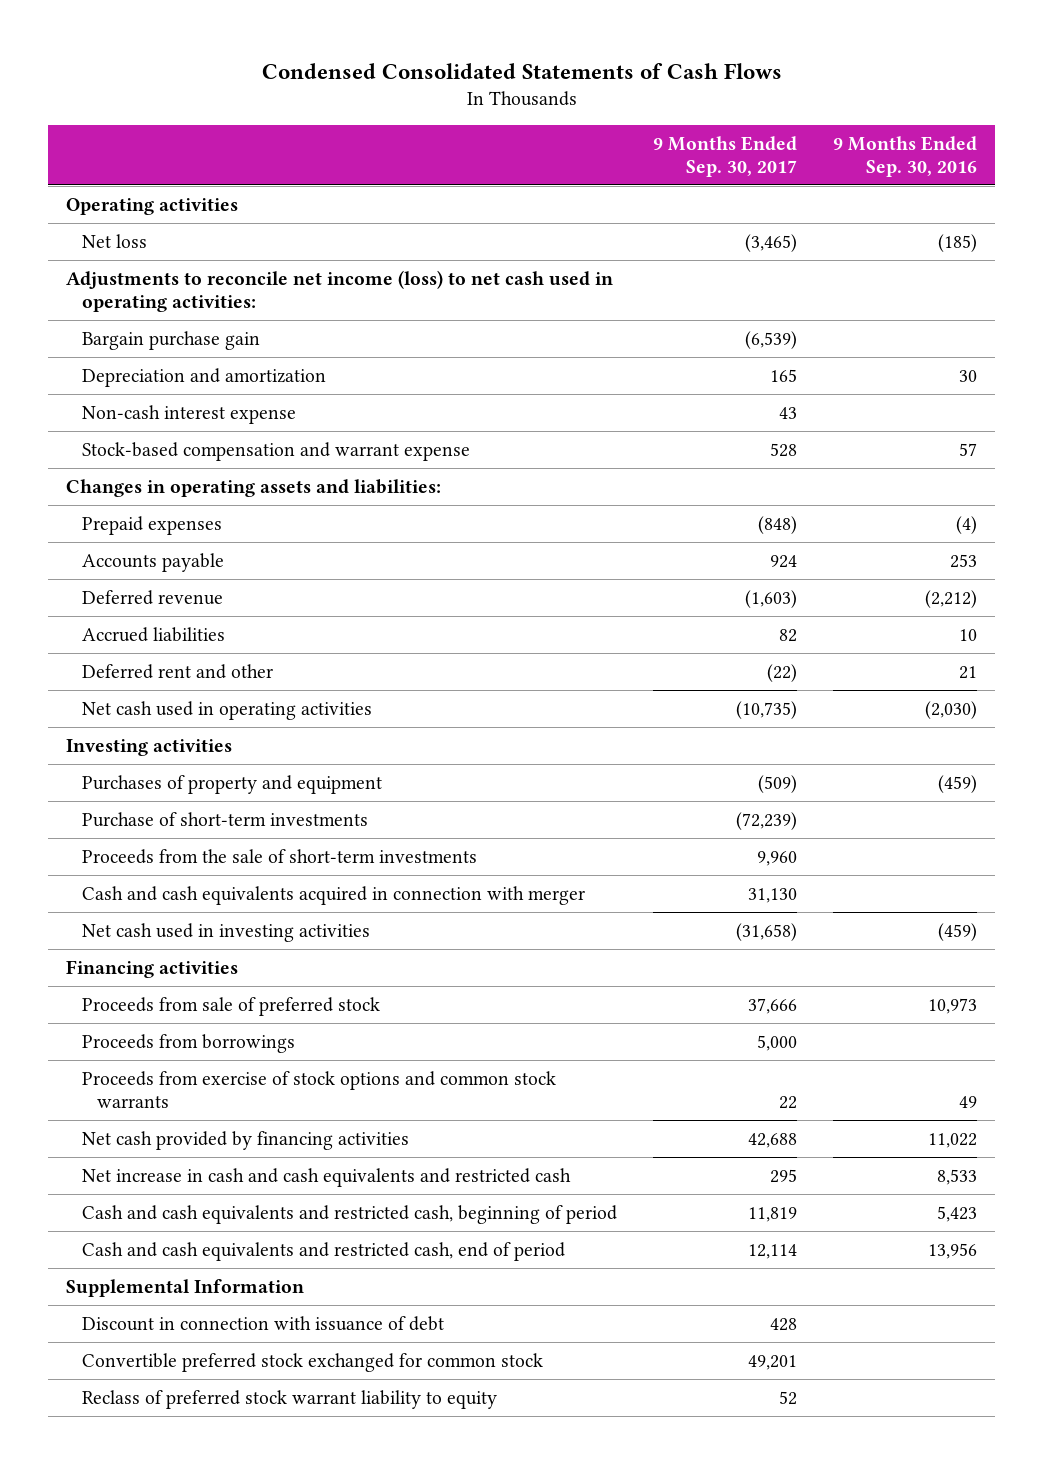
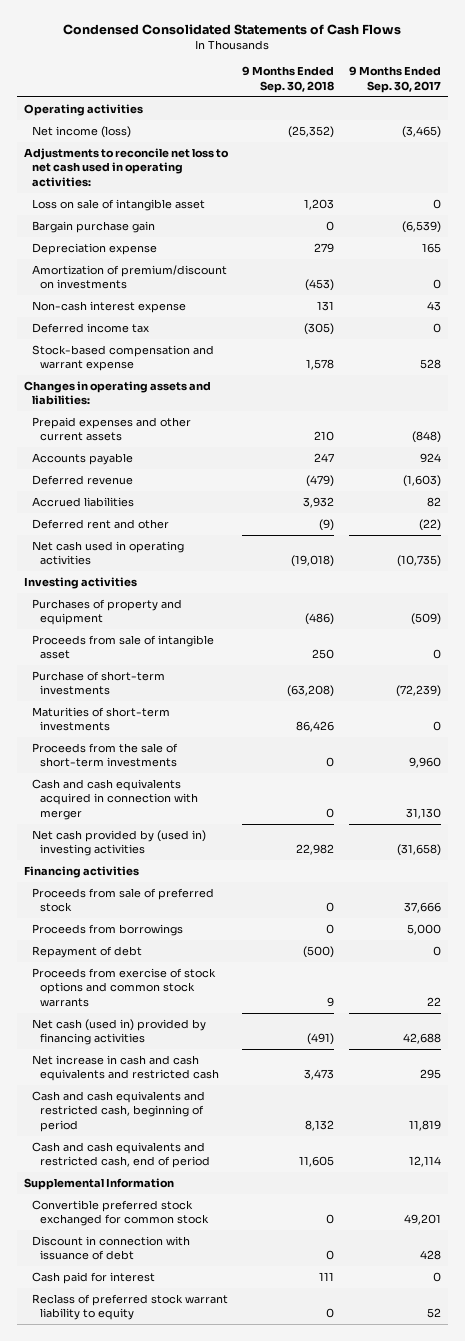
- | 9 Months Ended Sep. 30, 2017 | 9 Months Ended Sep. 30, 2016
+ | 9 Months Ended Sep. 30, 2018 | 9 Months Ended Sep. 30, 2017
- Net loss | (3,465) | (185)
- Adjustments to reconcile net income (loss) to net cash used in operating activities:
+ Net income (loss) | (25,352) | (3,465)
+ Adjustments to reconcile net loss to net cash used in operating activities:
+ Loss on sale of intangible asset | 1,203 | 0
- Depreciation and amortization | 165 | 30
+ Depreciation expense | 279 | 165
+ Amortization of premium/discount on investments | (453) | 0
+ Deferred income tax | (305) | 0
- Prepaid expenses | (848) | (4)
+ Prepaid expenses and other current assets | 210 | (848)
+ Proceeds from sale of intangible asset | 250 | 0
+ Maturities of short-term investments | 86,426 | 0
- Net cash used in investing activities | (31,658) | (459)
+ Net cash provided by (used in) investing activities | 22,982 | (31,658)
+ Repayment of debt | (500) | 0
- Net cash provided by financing activities | 42,688 | 11,022
+ Net cash (used in) provided by financing activities | (491) | 42,688
moved down: Discount in connection with issuance of debt | 0 | 428
+ Cash paid for interest | 111 | 0

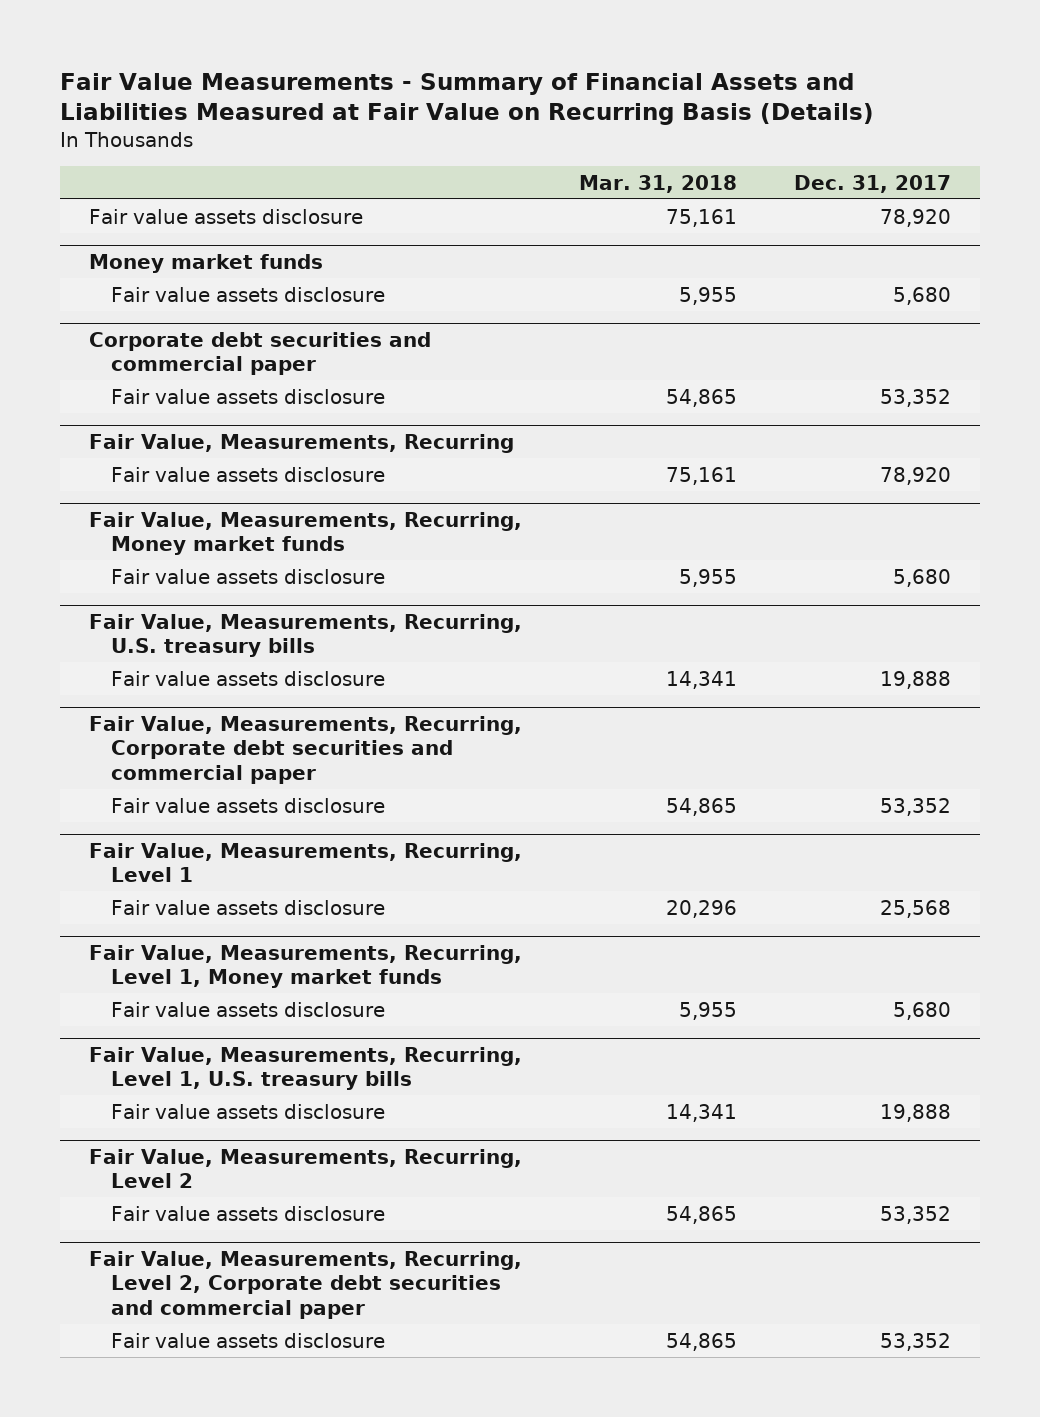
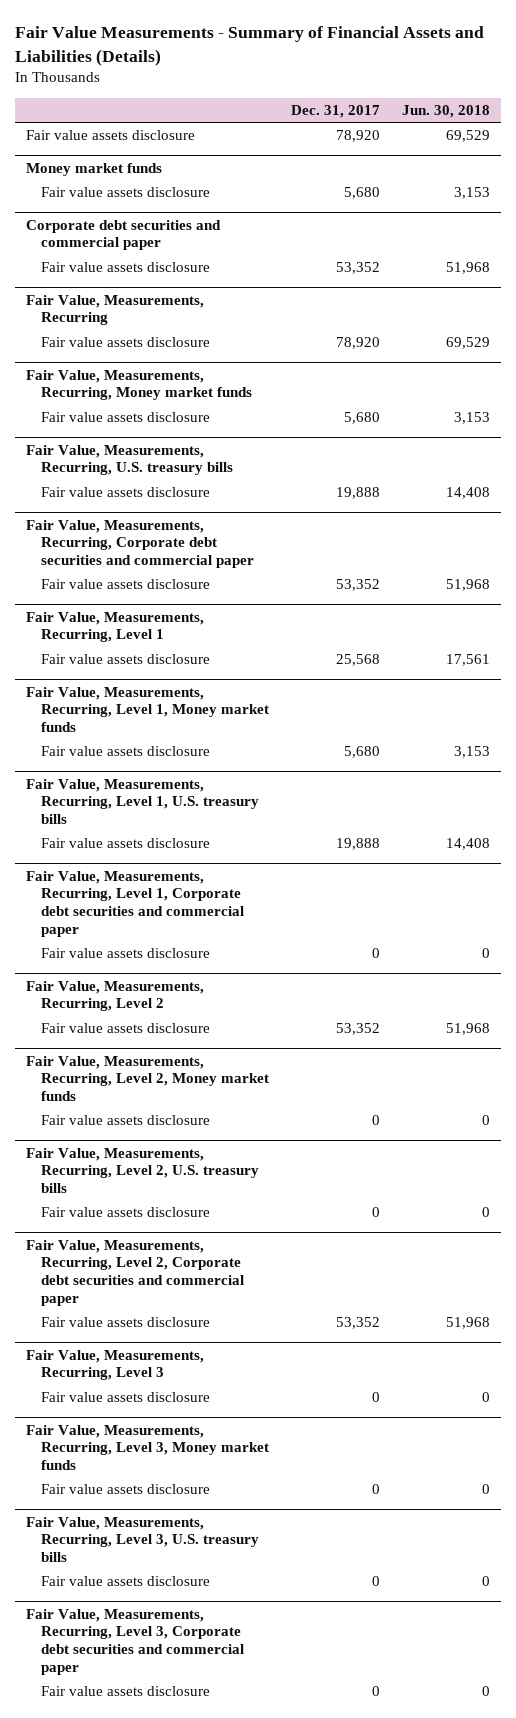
- Fair Value Measurements - Summary of Financial Assets and Liabilities Measured at Fair Value on Recurring Basis (Details)
+ Fair Value Measurements - Summary of Financial Assets and Liabilities (Details)
- | Mar. 31, 2018 | Dec. 31, 2017
+ | Dec. 31, 2017 | Jun. 30, 2018
+ Fair Value, Measurements, Recurring, Level 1, Corporate debt securities and commercial paper
+ Fair value assets disclosure | 0 | 0
+ Fair Value, Measurements, Recurring, Level 2, Money market funds
+ Fair value assets disclosure | 0 | 0
+ Fair Value, Measurements, Recurring, Level 2, U.S. treasury bills
+ Fair value assets disclosure | 0 | 0
+ Fair Value, Measurements, Recurring, Level 3
+ Fair value assets disclosure | 0 | 0
+ Fair Value, Measurements, Recurring, Level 3, Money market funds
+ Fair value assets disclosure | 0 | 0
+ Fair Value, Measurements, Recurring, Level 3, U.S. treasury bills
+ Fair value assets disclosure | 0 | 0
+ Fair Value, Measurements, Recurring, Level 3, Corporate debt securities and commercial paper
+ Fair value assets disclosure | 0 | 0

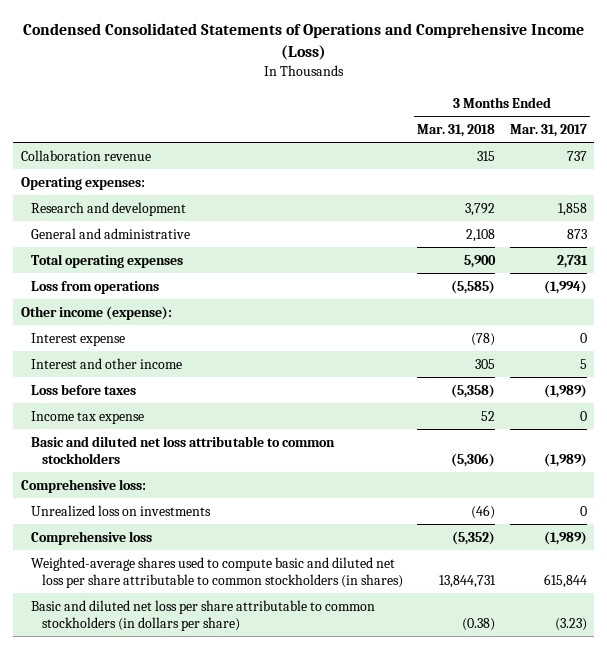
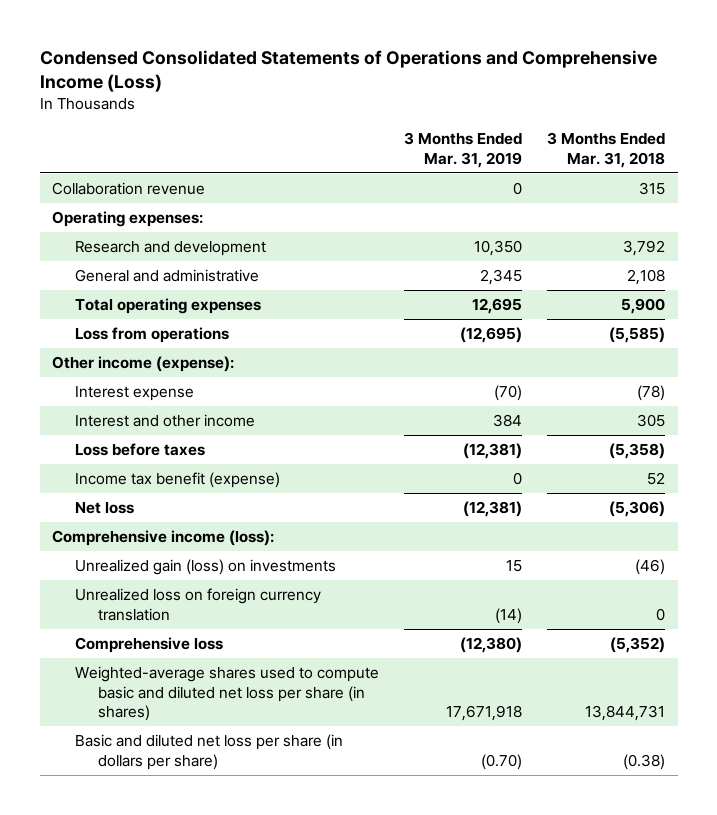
- | 3 Months Ended Mar. 31, 2018 | 3 Months Ended Mar. 31, 2017
+ | 3 Months Ended Mar. 31, 2019 | 3 Months Ended Mar. 31, 2018
- Income tax expense | 52 | 0
- Basic and diluted net loss attributable to common stockholders | (5,306) | (1,989)
- Comprehensive loss:
- Unrealized loss on investments | (46) | 0
+ Income tax benefit (expense) | 0 | 52
+ Net loss | (12,381) | (5,306)
+ Comprehensive income (loss):
+ Unrealized gain (loss) on investments | 15 | (46)
+ Unrealized loss on foreign currency translation | (14) | 0
- Weighted-average shares used to compute basic and diluted net loss per share attributable to common stockholders (in shares) | 13,844,731 | 615,844
- Basic and diluted net loss per share attributable to common stockholders (in dollars per share) | (0.38) | (3.23)
+ Weighted-average shares used to compute basic and diluted net loss per share (in shares) | 17,671,918 | 13,844,731
+ Basic and diluted net loss per share (in dollars per share) | (0.70) | (0.38)

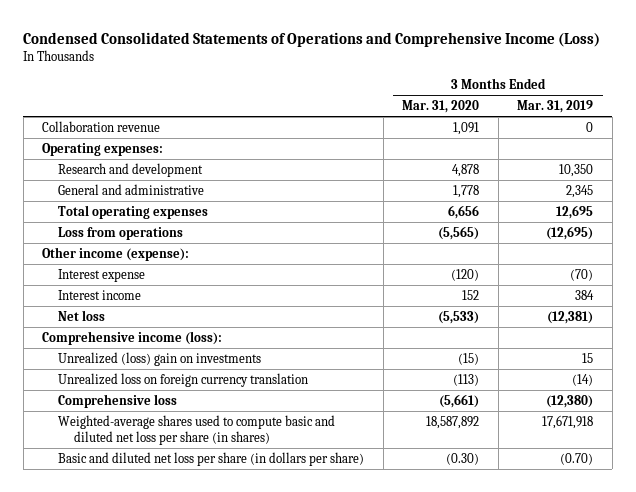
- | 3 Months Ended Mar. 31, 2019 | 3 Months Ended Mar. 31, 2018
+ | 3 Months Ended Mar. 31, 2020 | 3 Months Ended Mar. 31, 2019
- Interest and other income | 384 | 305
- Loss before taxes | (12,381) | (5,358)
- Income tax benefit (expense) | 0 | 52
+ Interest income | 152 | 384
- Unrealized gain (loss) on investments | 15 | (46)
+ Unrealized (loss) gain on investments | (15) | 15

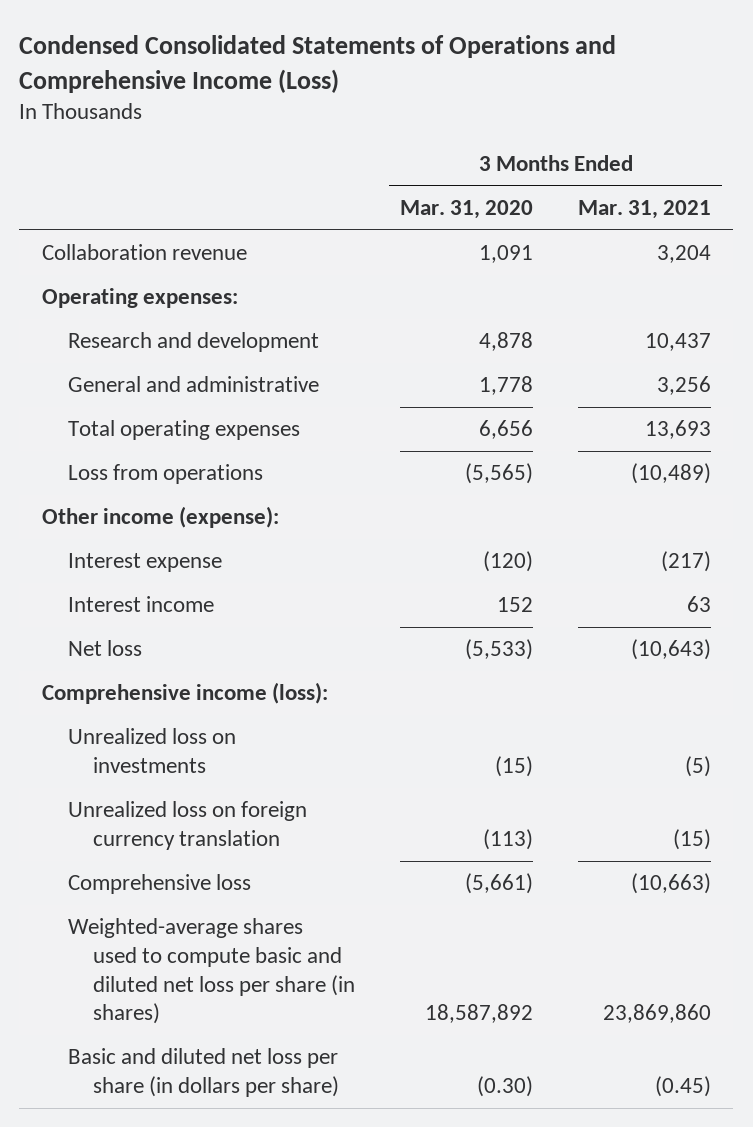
- | 3 Months Ended Mar. 31, 2020 | 3 Months Ended Mar. 31, 2019
+ | 3 Months Ended Mar. 31, 2020 | 3 Months Ended Mar. 31, 2021
- Unrealized (loss) gain on investments | (15) | 15
+ Unrealized loss on investments | (15) | (5)

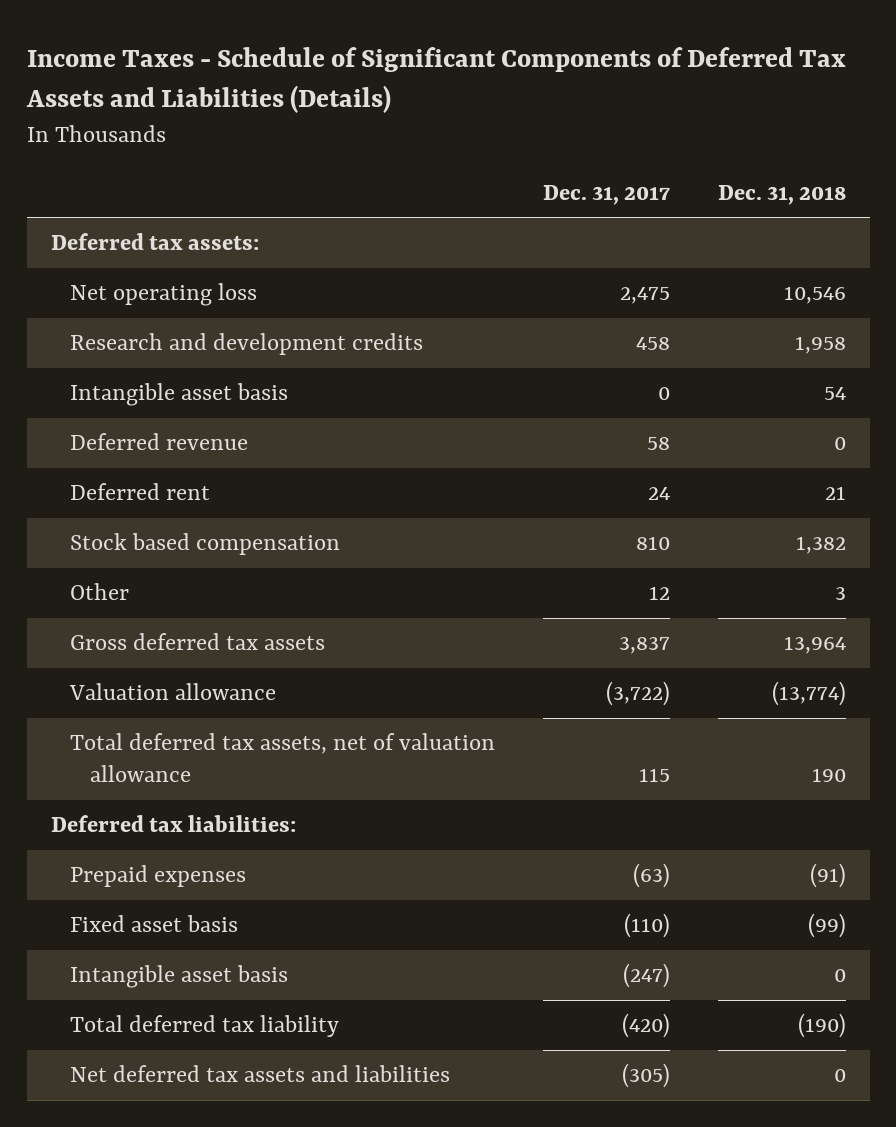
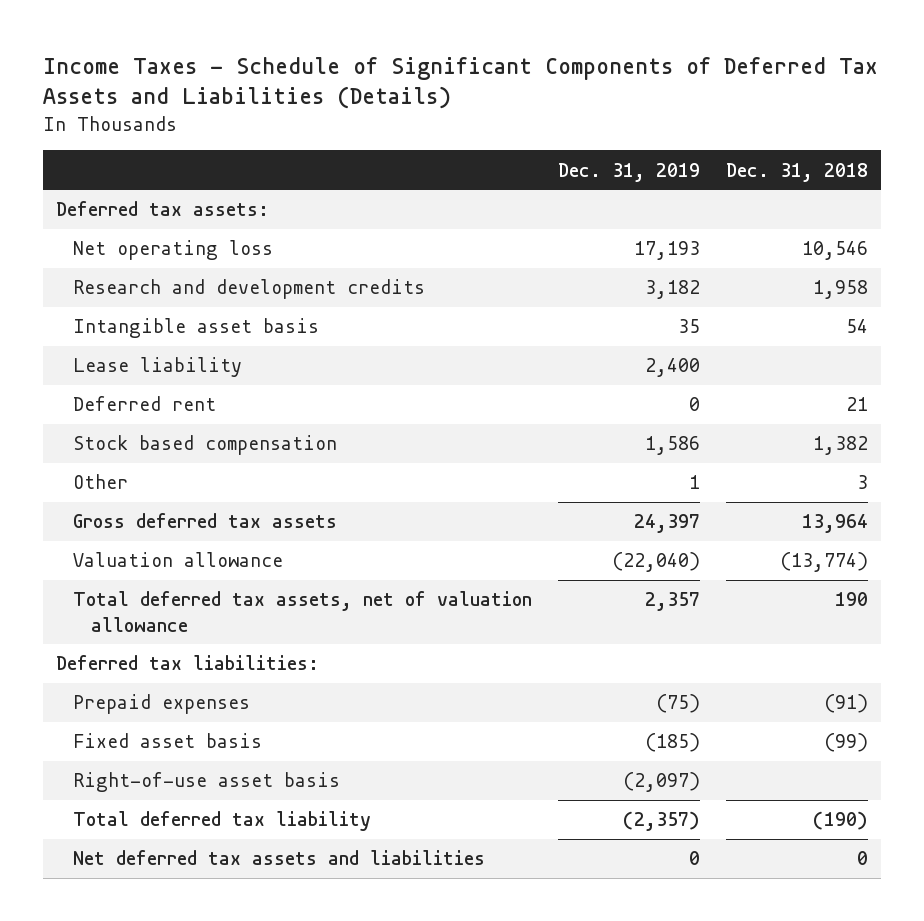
- | Dec. 31, 2017 | Dec. 31, 2018
+ | Dec. 31, 2019 | Dec. 31, 2018
- Deferred revenue | 58 | 0
+ Lease liability | 2,400 |
- Intangible asset basis | (247) | 0
+ Right-of-use asset basis | (2,097) |

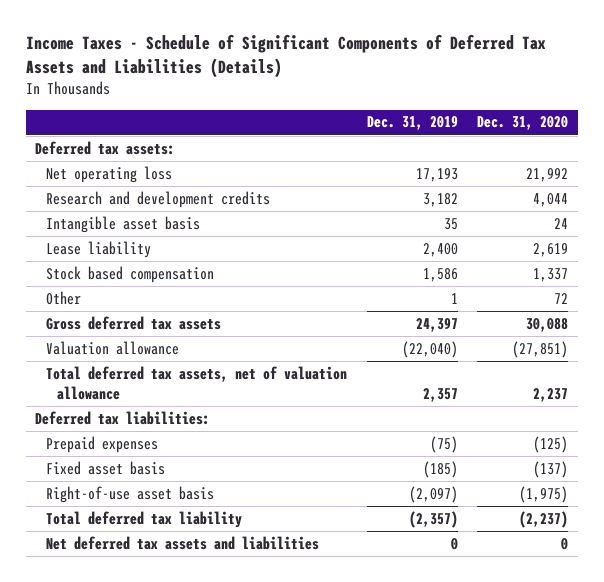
- | Dec. 31, 2019 | Dec. 31, 2018
+ | Dec. 31, 2019 | Dec. 31, 2020
- Deferred rent | 0 | 21

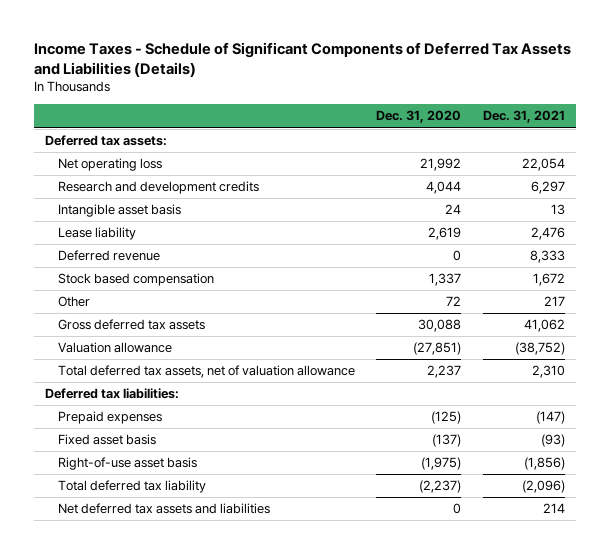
- | Dec. 31, 2019 | Dec. 31, 2020
+ | Dec. 31, 2020 | Dec. 31, 2021
+ Deferred revenue | 0 | 8,333

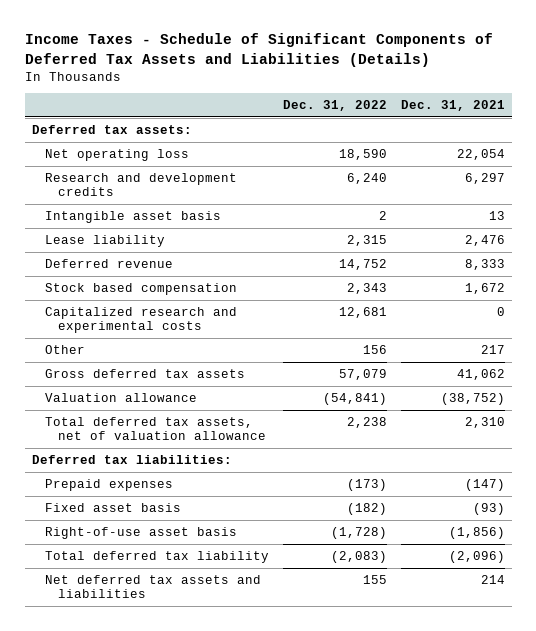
- | Dec. 31, 2020 | Dec. 31, 2021
+ | Dec. 31, 2022 | Dec. 31, 2021
+ Capitalized research and experimental costs | 12,681 | 0

